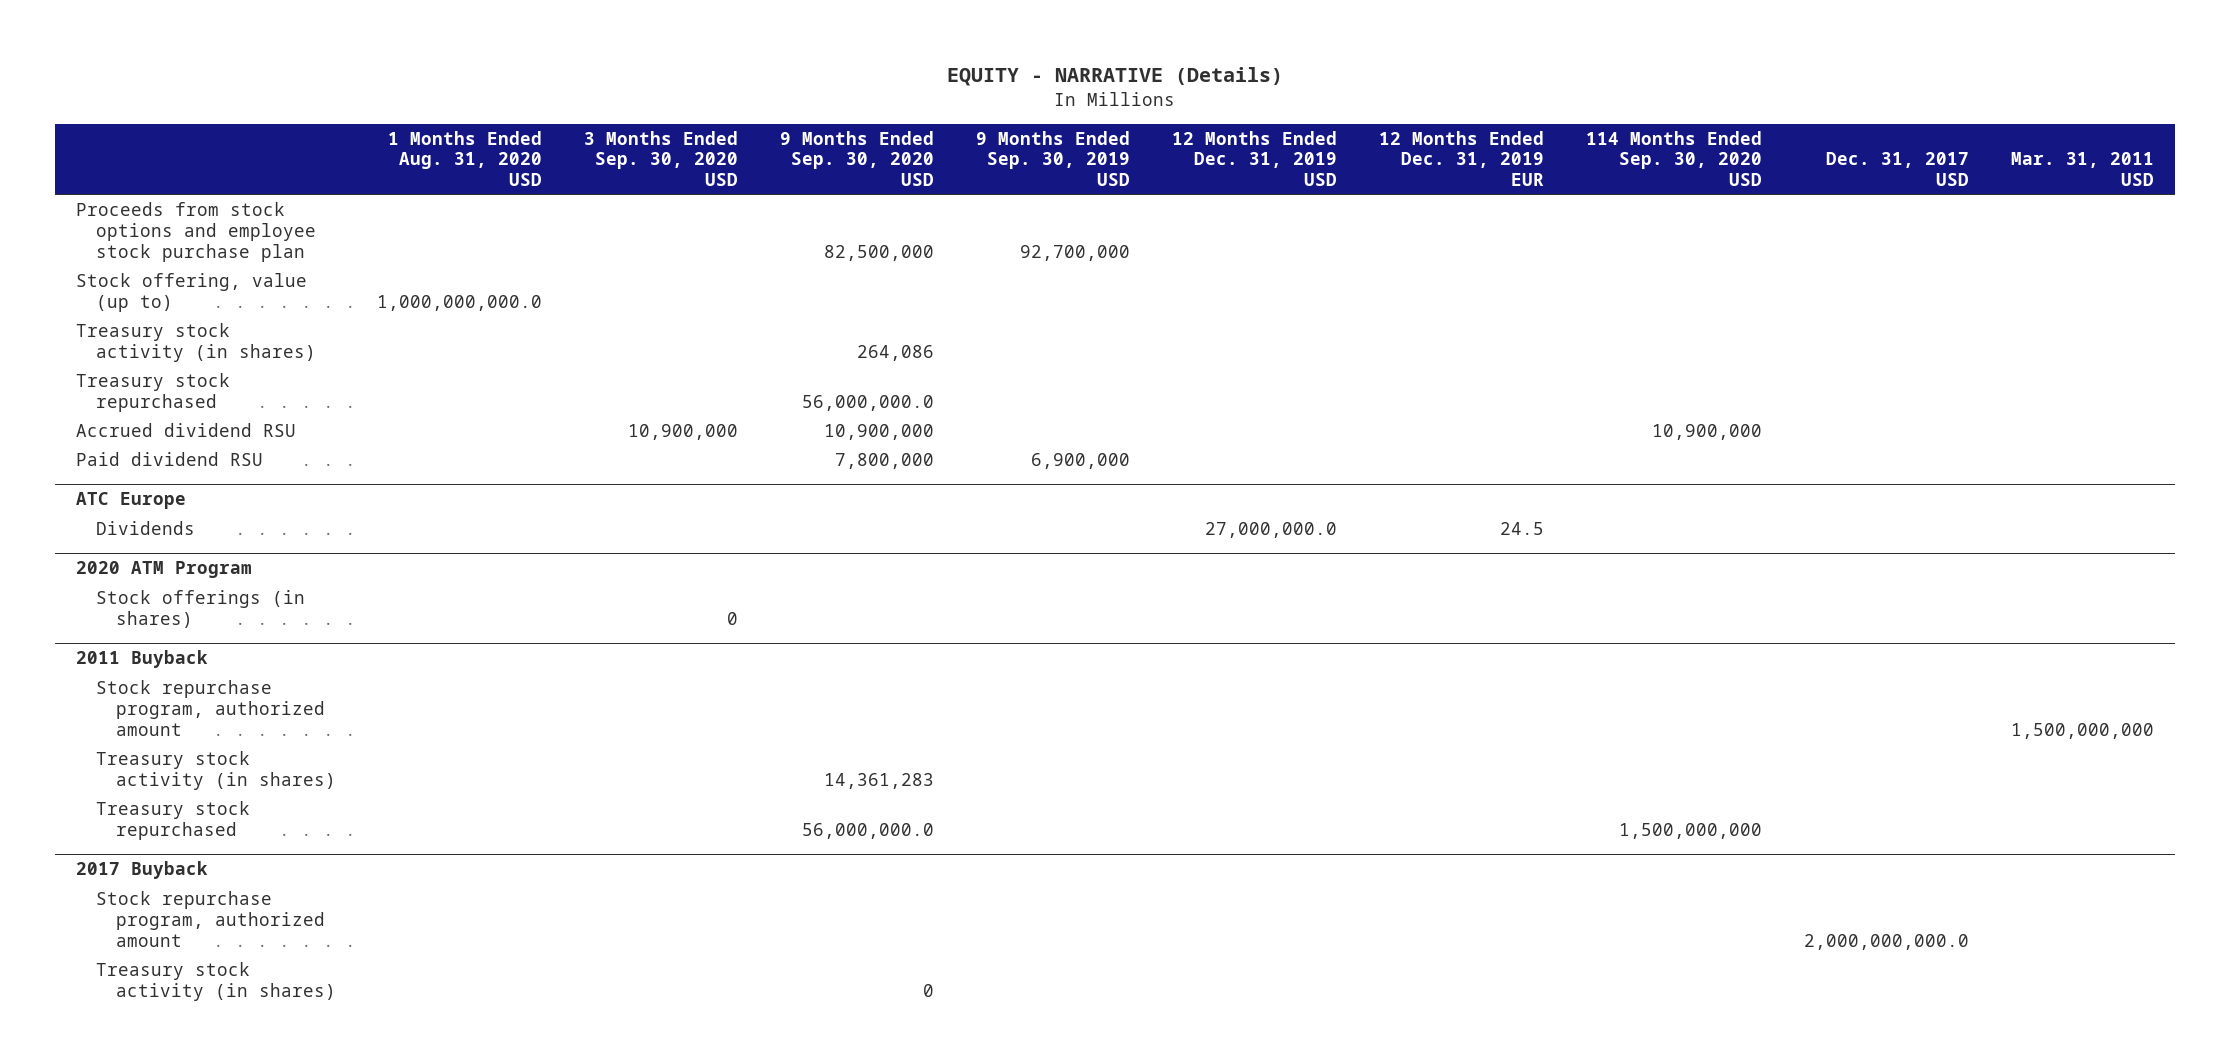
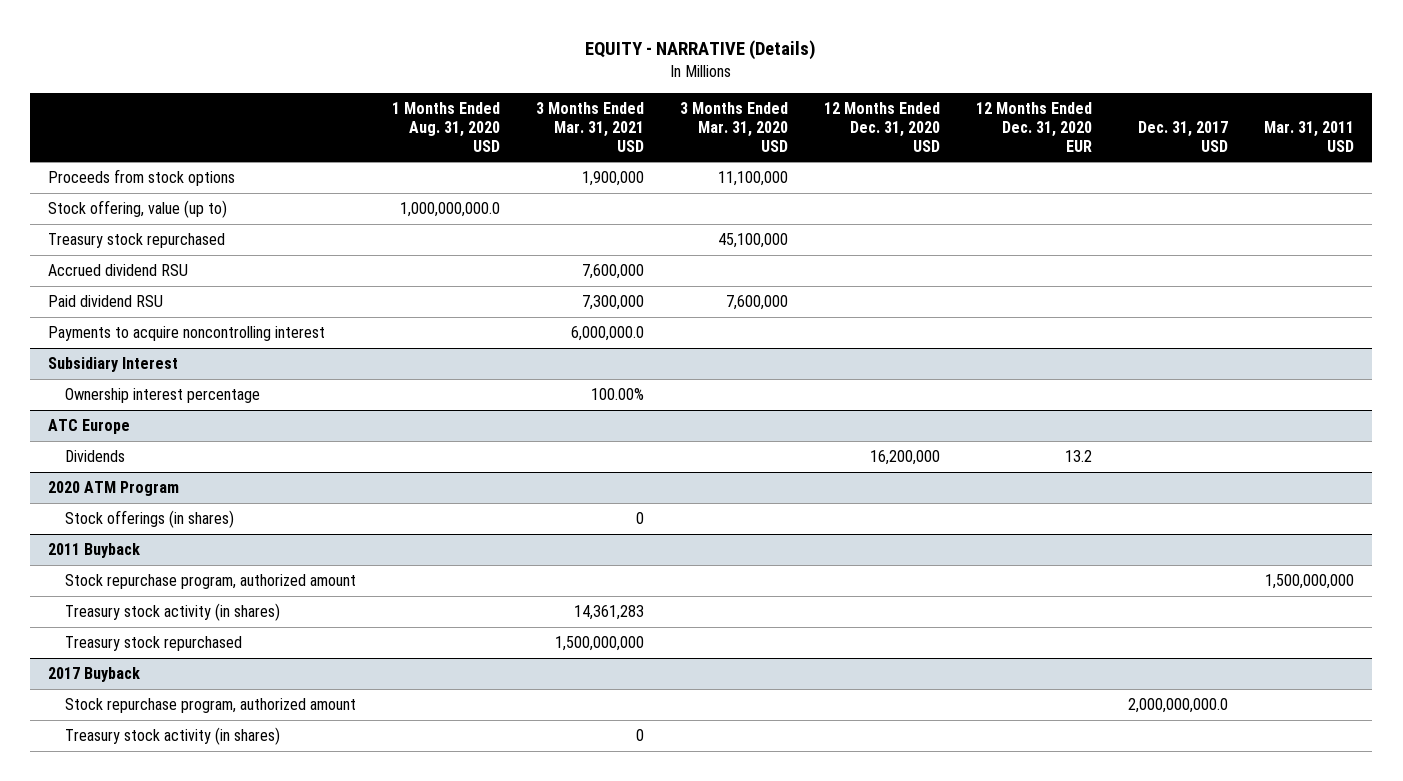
- | 1 Months Ended Aug. 31, 2020 USD | 3 Months Ended Sep. 30, 2020 USD | 9 Months Ended Sep. 30, 2020 USD | 9 Months Ended Sep. 30, 2019 USD | 12 Months Ended Dec. 31, 2019 USD | 12 Months Ended Dec. 31, 2019 EUR | 114 Months Ended Sep. 30, 2020 USD | Dec. 31, 2017 USD | Mar. 31, 2011 USD
+ | 1 Months Ended Aug. 31, 2020 USD | 3 Months Ended Mar. 31, 2021 USD | 3 Months Ended Mar. 31, 2020 USD | 12 Months Ended Dec. 31, 2020 USD | 12 Months Ended Dec. 31, 2020 EUR | Dec. 31, 2017 USD | Mar. 31, 2011 USD
- Proceeds from stock options and employee stock purchase plan | | | 82,500,000 | 92,700,000 | | | | |
+ Proceeds from stock options | | 1,900,000 | 11,100,000 | | | |
- Treasury stock activity (in shares) | | | 264,086 | | | | | |
+ Payments to acquire noncontrolling interest | | 6,000,000.0 | | | | |
+ Subsidiary Interest
+ Ownership interest percentage | | 100.00% | | | | |

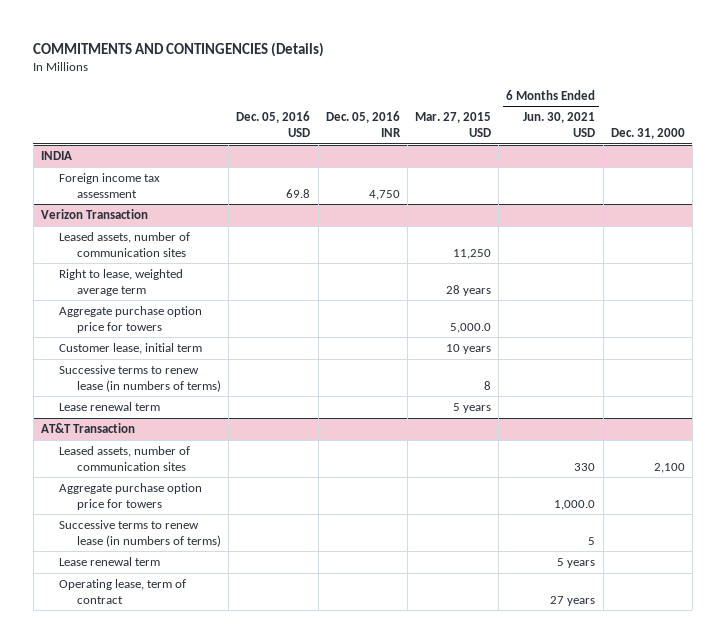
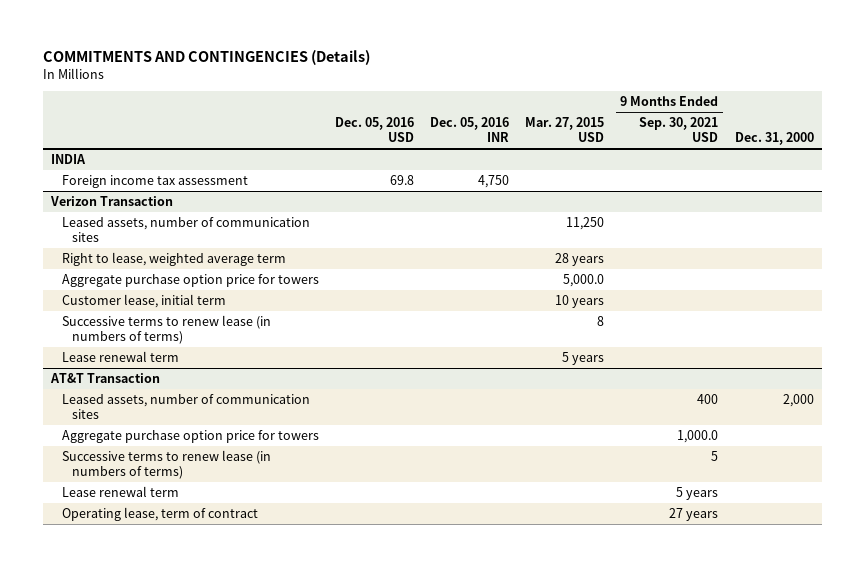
- | Dec. 05, 2016 USD | Dec. 05, 2016 INR | Mar. 27, 2015 USD | 6 Months Ended Jun. 30, 2021 USD | Dec. 31, 2000
+ | Dec. 05, 2016 USD | Dec. 05, 2016 INR | Mar. 27, 2015 USD | 9 Months Ended Sep. 30, 2021 USD | Dec. 31, 2000
@ AT&T Transaction
- Leased assets, number of communication sites | | | | 330 | 2,100
+ Leased assets, number of communication sites | | | | 400 | 2,000

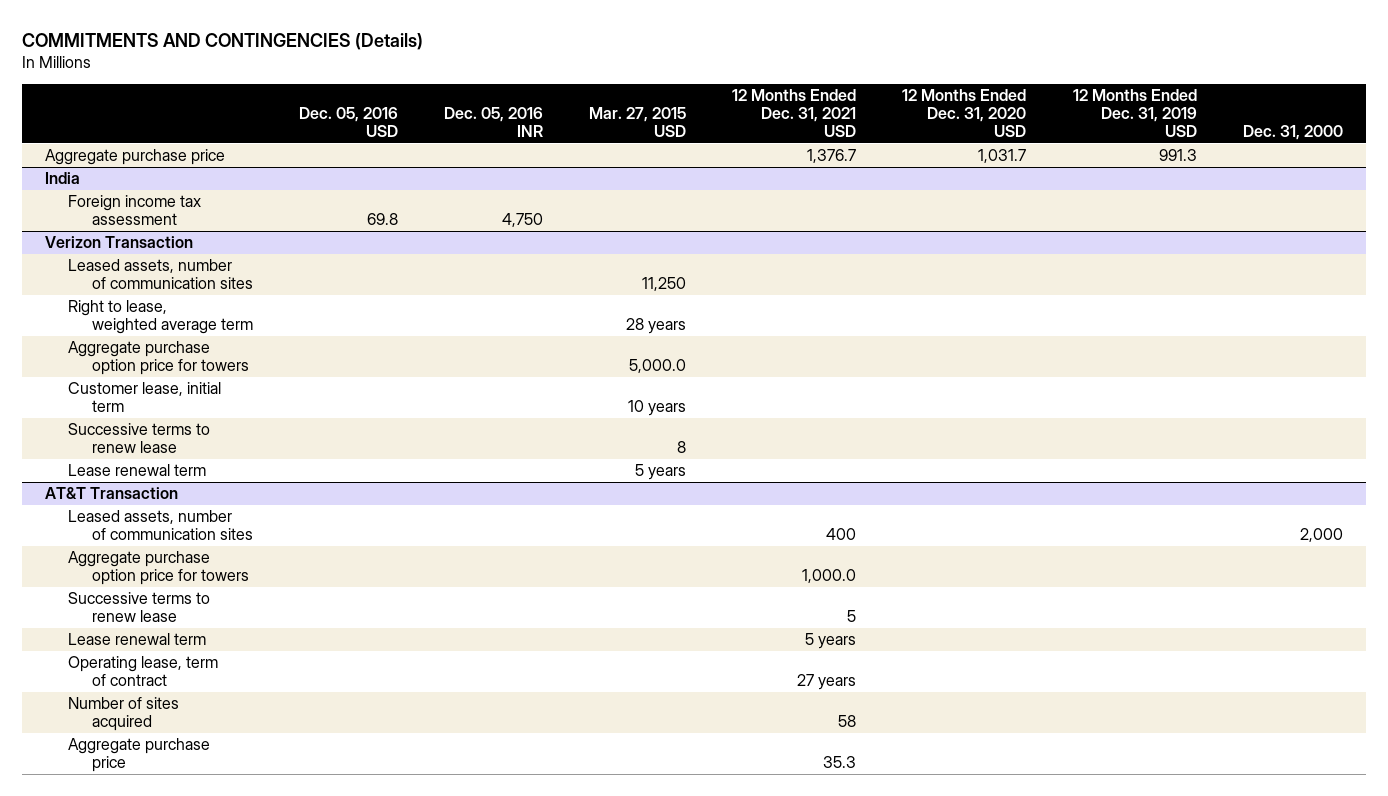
- | Dec. 05, 2016 USD | Dec. 05, 2016 INR | Mar. 27, 2015 USD | 9 Months Ended Sep. 30, 2021 USD | Dec. 31, 2000
+ | Dec. 05, 2016 USD | Dec. 05, 2016 INR | Mar. 27, 2015 USD | 12 Months Ended Dec. 31, 2021 USD | 12 Months Ended Dec. 31, 2020 USD | 12 Months Ended Dec. 31, 2019 USD | Dec. 31, 2000
- INDIA
+ Aggregate purchase price | | | | 1,376.7 | 1,031.7 | 991.3 |
+ India
@ Verizon Transaction
- Successive terms to renew lease (in numbers of terms) | | | 8 | |
+ Successive terms to renew lease | | | 8 | | | |
@ AT&T Transaction
- Successive terms to renew lease (in numbers of terms) | | | | 5 |
+ Successive terms to renew lease | | | | 5 | | |
+ Number of sites acquired | | | | 58 | | |
+ Aggregate purchase price | | | | 35.3 | | |

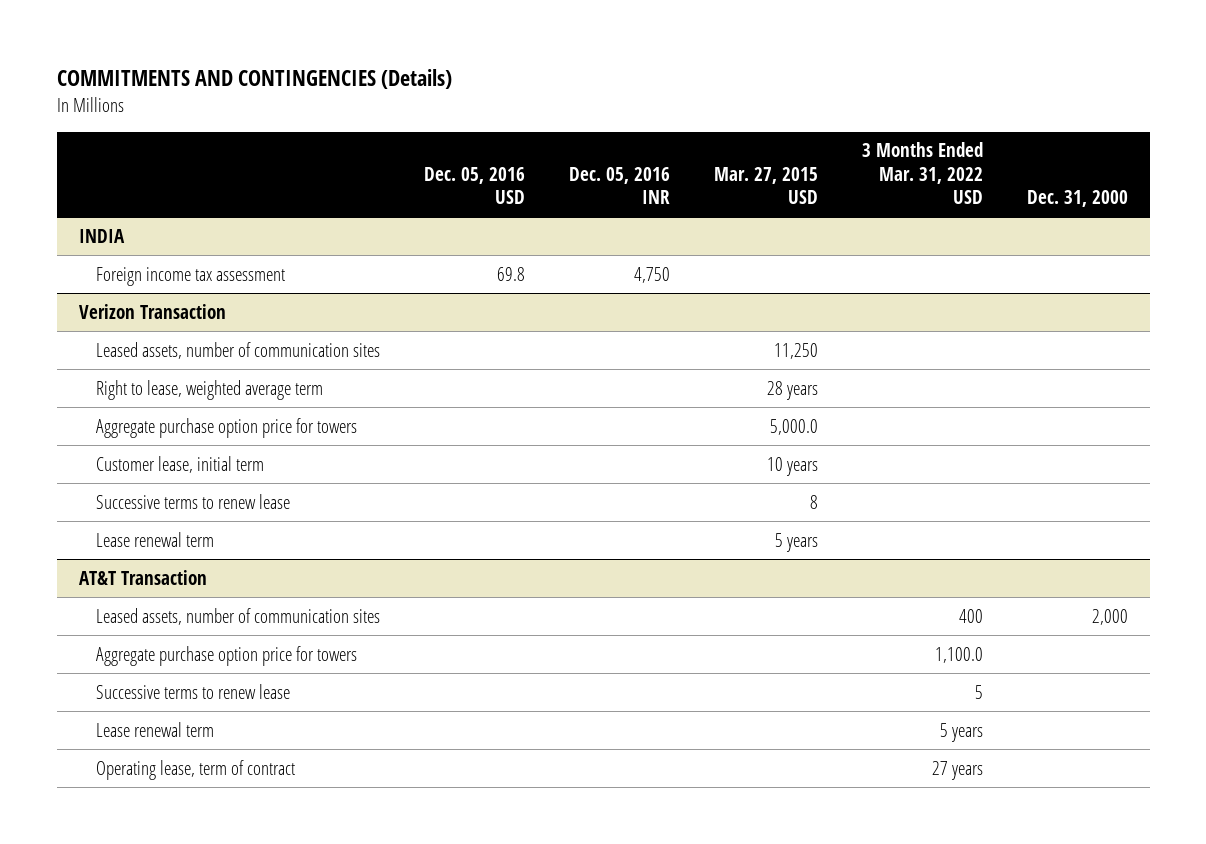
- | Dec. 05, 2016 USD | Dec. 05, 2016 INR | Mar. 27, 2015 USD | 12 Months Ended Dec. 31, 2021 USD | 12 Months Ended Dec. 31, 2020 USD | 12 Months Ended Dec. 31, 2019 USD | Dec. 31, 2000
+ | Dec. 05, 2016 USD | Dec. 05, 2016 INR | Mar. 27, 2015 USD | 3 Months Ended Mar. 31, 2022 USD | Dec. 31, 2000
- Aggregate purchase price | | | | 1,376.7 | 1,031.7 | 991.3 |
- India
+ INDIA
@ AT&T Transaction
- Number of sites acquired | | | | 58 | | |
- Aggregate purchase price | | | | 35.3 | | |

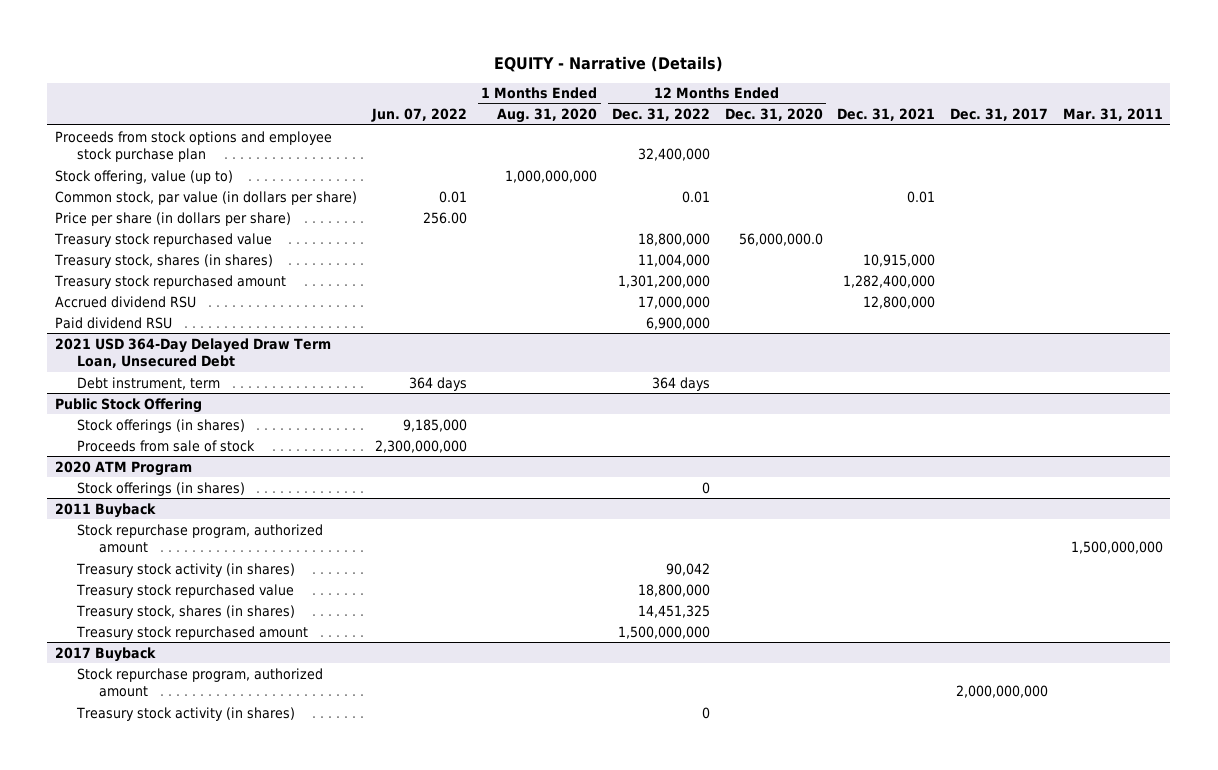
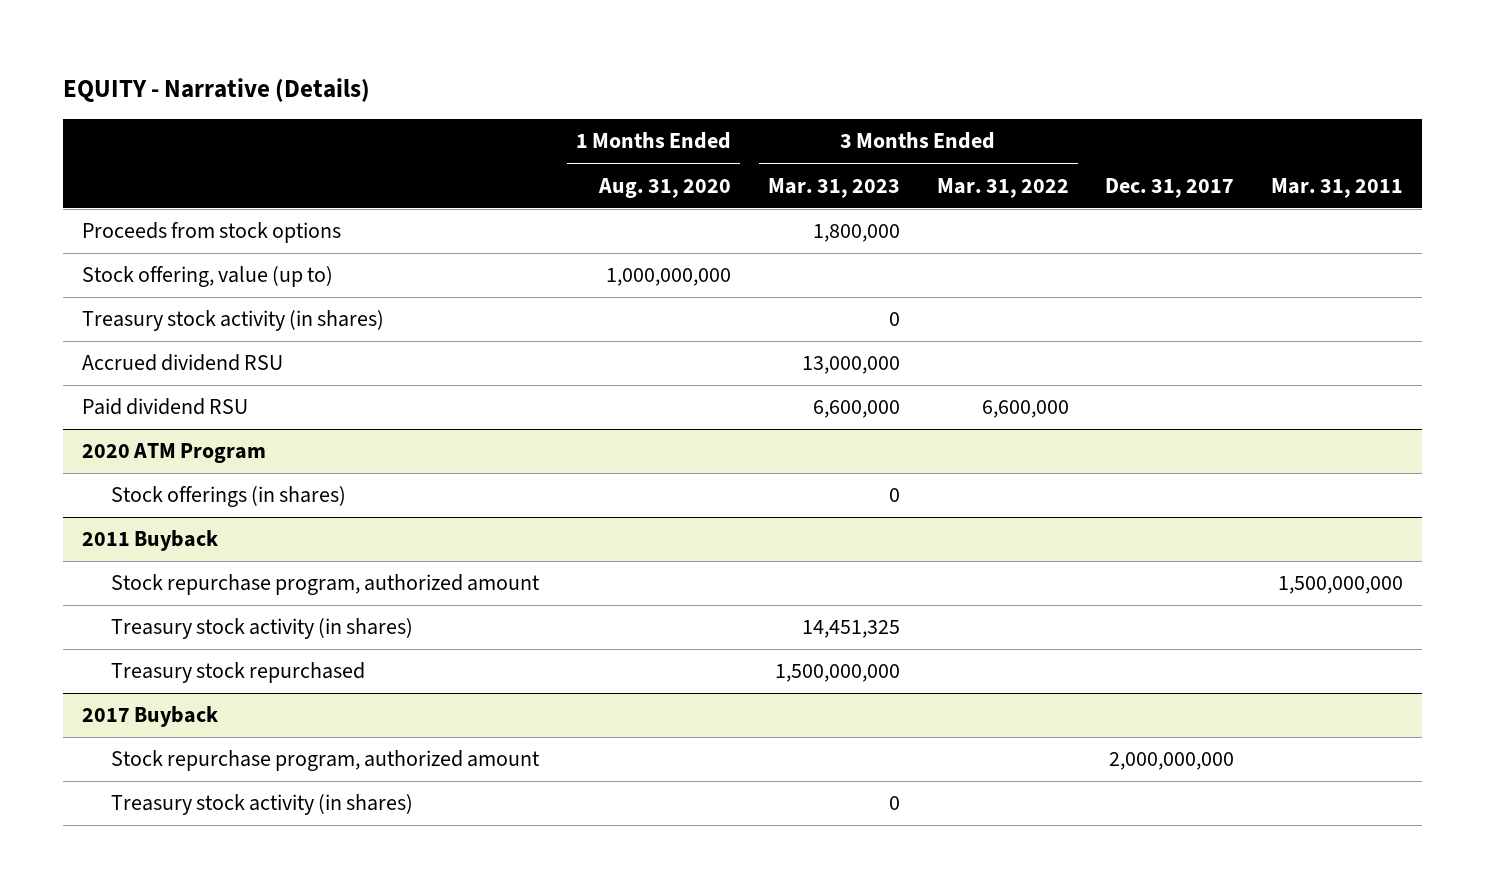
- | Jun. 07, 2022 | 1 Months Ended Aug. 31, 2020 | 12 Months Ended Dec. 31, 2022 | 12 Months Ended Dec. 31, 2020 | Dec. 31, 2021 | Dec. 31, 2017 | Mar. 31, 2011
+ | 1 Months Ended Aug. 31, 2020 | 3 Months Ended Mar. 31, 2023 | 3 Months Ended Mar. 31, 2022 | Dec. 31, 2017 | Mar. 31, 2011
- Proceeds from stock options and employee stock purchase plan | | | 32,400,000 | | | |
+ Proceeds from stock options | | 1,800,000 | | |
- Common stock, par value (in dollars per share) | 0.01 | | 0.01 | | 0.01 | |
- Price per share (in dollars per share) | 256.00 | | | | | |
- Treasury stock repurchased value | | | 18,800,000 | 56,000,000.0 | | |
- Treasury stock, shares (in shares) | | | 11,004,000 | | 10,915,000 | |
- Treasury stock repurchased amount | | | 1,301,200,000 | | 1,282,400,000 | |
+ Treasury stock activity (in shares) | | 0 | | |
- 2021 USD 364-Day Delayed Draw Term Loan, Unsecured Debt
- Debt instrument, term | 364 days | | 364 days | | | |
- Public Stock Offering
- Stock offerings (in shares) | 9,185,000 | | | | | |
- Proceeds from sale of stock | 2,300,000,000 | | | | | |
@ 2011 Buyback
- Treasury stock repurchased value | | | 18,800,000 | | | |
- Treasury stock, shares (in shares) | | | 14,451,325 | | | |
- Treasury stock repurchased amount | | | 1,500,000,000 | | | |
+ Treasury stock repurchased | | 1,500,000,000 | | |

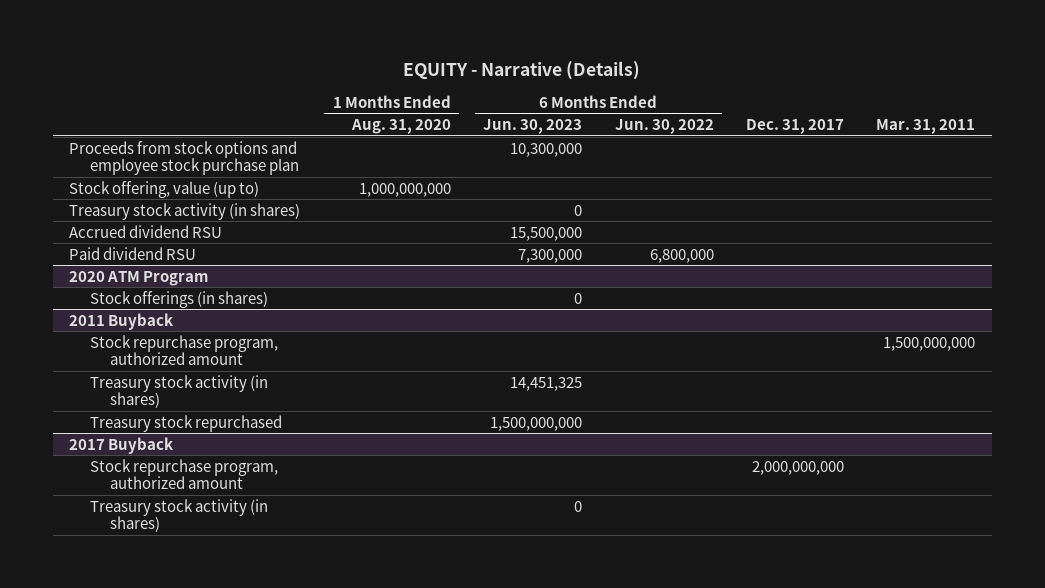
- | 1 Months Ended Aug. 31, 2020 | 3 Months Ended Mar. 31, 2023 | 3 Months Ended Mar. 31, 2022 | Dec. 31, 2017 | Mar. 31, 2011
+ | 1 Months Ended Aug. 31, 2020 | 6 Months Ended Jun. 30, 2023 | 6 Months Ended Jun. 30, 2022 | Dec. 31, 2017 | Mar. 31, 2011
- Proceeds from stock options | | 1,800,000 | | |
+ Proceeds from stock options and employee stock purchase plan | | 10,300,000 | | |

